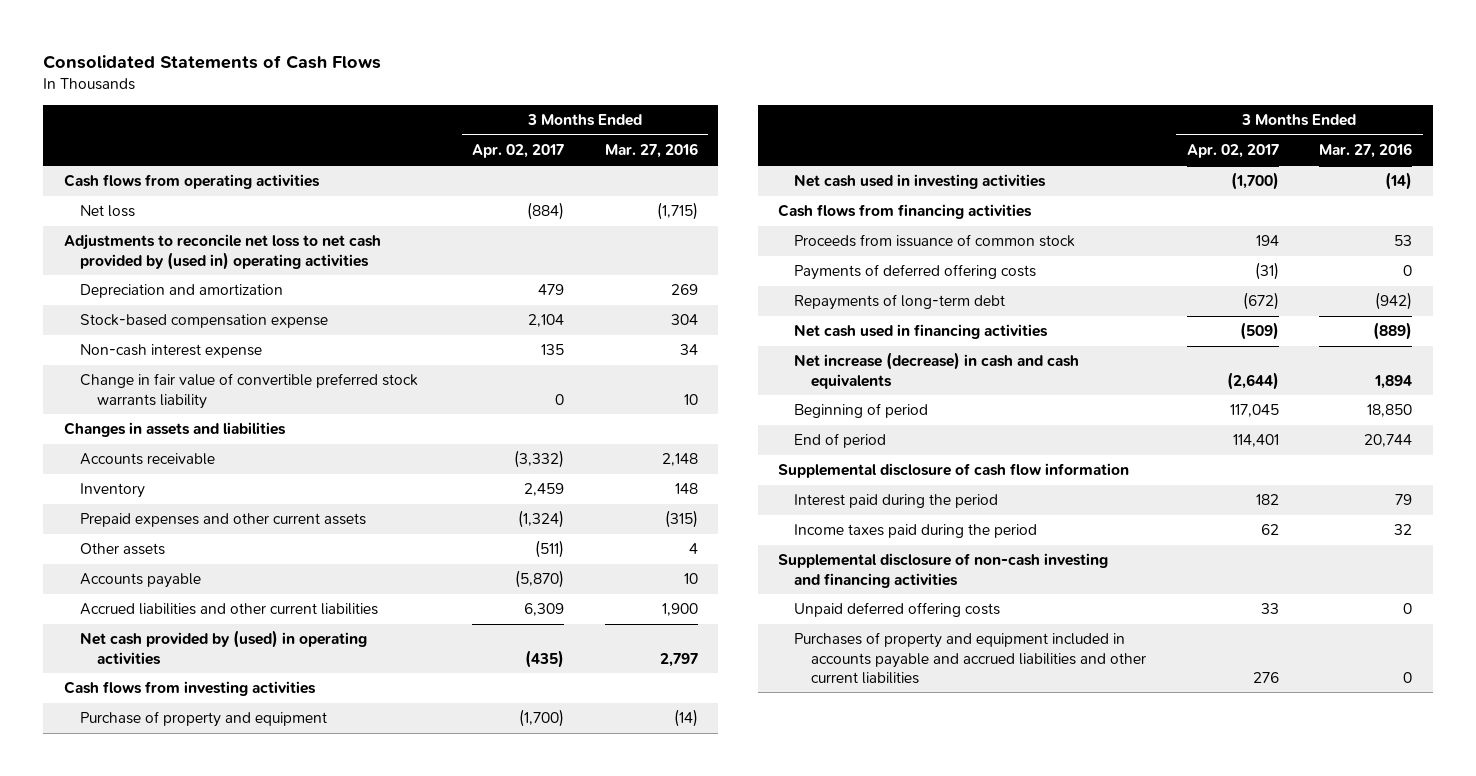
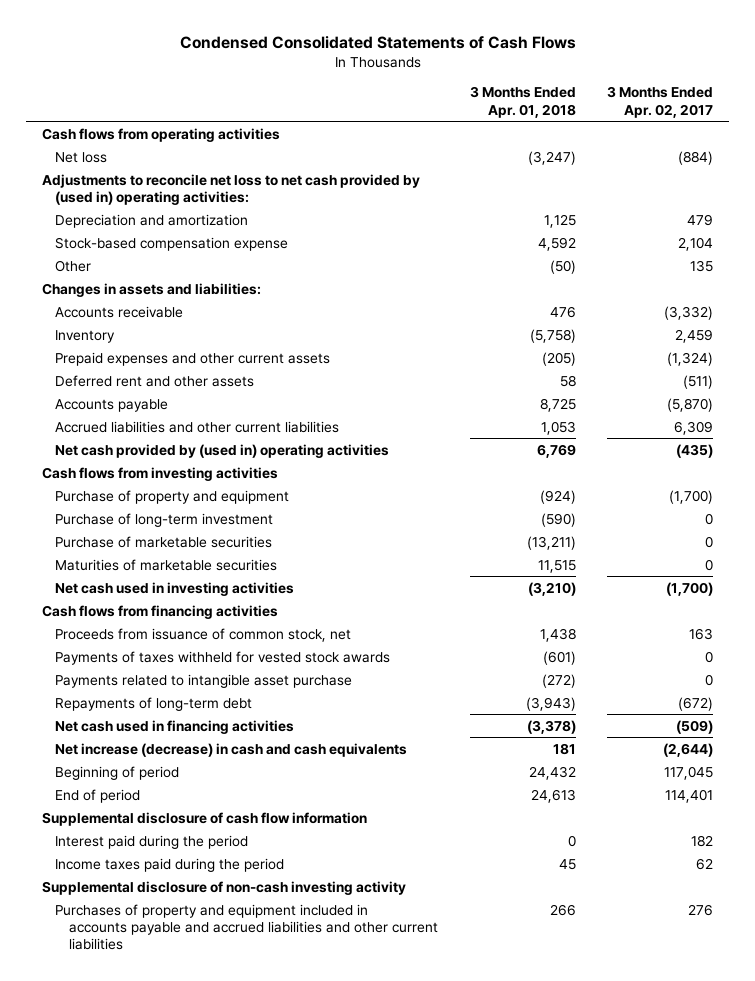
- Consolidated Statements of Cash Flows
+ Condensed Consolidated Statements of Cash Flows
- | 3 Months Ended Apr. 02, 2017 | 3 Months Ended Mar. 27, 2016
+ | 3 Months Ended Apr. 01, 2018 | 3 Months Ended Apr. 02, 2017
- Adjustments to reconcile net loss to net cash provided by (used in) operating activities
+ Adjustments to reconcile net loss to net cash provided by (used in) operating activities:
- Non-cash interest expense | 135 | 34
- Change in fair value of convertible preferred stock warrants liability | 0 | 10
- Changes in assets and liabilities
+ Other | (50) | 135
+ Changes in assets and liabilities:
- Other assets | (511) | 4
+ Deferred rent and other assets | 58 | (511)
- Net cash provided by (used) in operating activities | (435) | 2,797
+ Net cash provided by (used in) operating activities | 6,769 | (435)
+ Purchase of long-term investment | (590) | 0
+ Purchase of marketable securities | (13,211) | 0
+ Maturities of marketable securities | 11,515 | 0
- Proceeds from issuance of common stock | 194 | 53
- Payments of deferred offering costs | (31) | 0
+ Proceeds from issuance of common stock, net | 1,438 | 163
+ Payments of taxes withheld for vested stock awards | (601) | 0
+ Payments related to intangible asset purchase | (272) | 0
- Supplemental disclosure of non-cash investing and financing activities
- Unpaid deferred offering costs | 33 | 0
+ Supplemental disclosure of non-cash investing activity

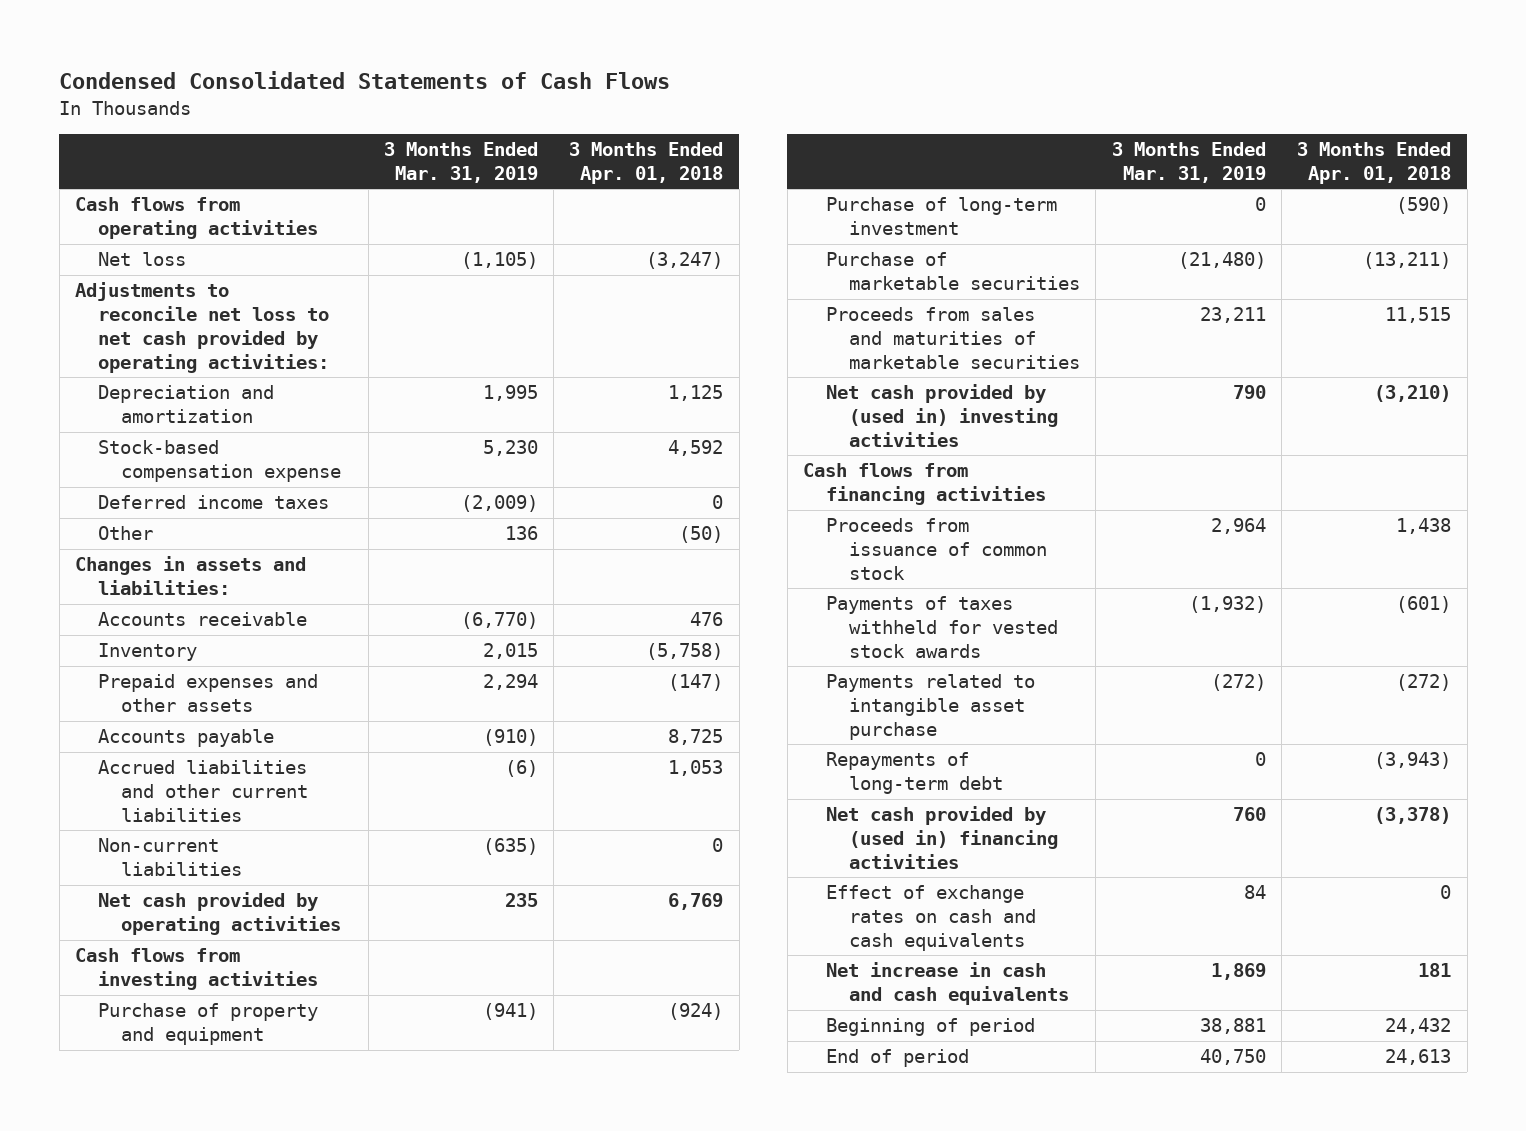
- | 3 Months Ended Apr. 01, 2018 | 3 Months Ended Apr. 02, 2017
+ | 3 Months Ended Mar. 31, 2019 | 3 Months Ended Apr. 01, 2018
- Adjustments to reconcile net loss to net cash provided by (used in) operating activities:
+ Adjustments to reconcile net loss to net cash provided by operating activities:
+ Deferred income taxes | (2,009) | 0
- Prepaid expenses and other current assets | (205) | (1,324)
- Deferred rent and other assets | 58 | (511)
+ Prepaid expenses and other assets | 2,294 | (147)
- Net cash provided by (used in) operating activities | 6,769 | (435)
+ Non-current liabilities | (635) | 0
+ Net cash provided by operating activities | 235 | 6,769
- Maturities of marketable securities | 11,515 | 0
- Net cash used in investing activities | (3,210) | (1,700)
+ Proceeds from sales and maturities of marketable securities | 23,211 | 11,515
+ Net cash provided by (used in) investing activities | 790 | (3,210)
- Proceeds from issuance of common stock, net | 1,438 | 163
+ Proceeds from issuance of common stock | 2,964 | 1,438
- Net cash used in financing activities | (3,378) | (509)
- Net increase (decrease) in cash and cash equivalents | 181 | (2,644)
+ Net cash provided by (used in) financing activities | 760 | (3,378)
+ Effect of exchange rates on cash and cash equivalents | 84 | 0
+ Net increase in cash and cash equivalents | 1,869 | 181
- Supplemental disclosure of cash flow information
- Interest paid during the period | 0 | 182
- Income taxes paid during the period | 45 | 62
- Supplemental disclosure of non-cash investing activity
- Purchases of property and equipment included in accounts payable and accrued liabilities and other current liabilities | 266 | 276

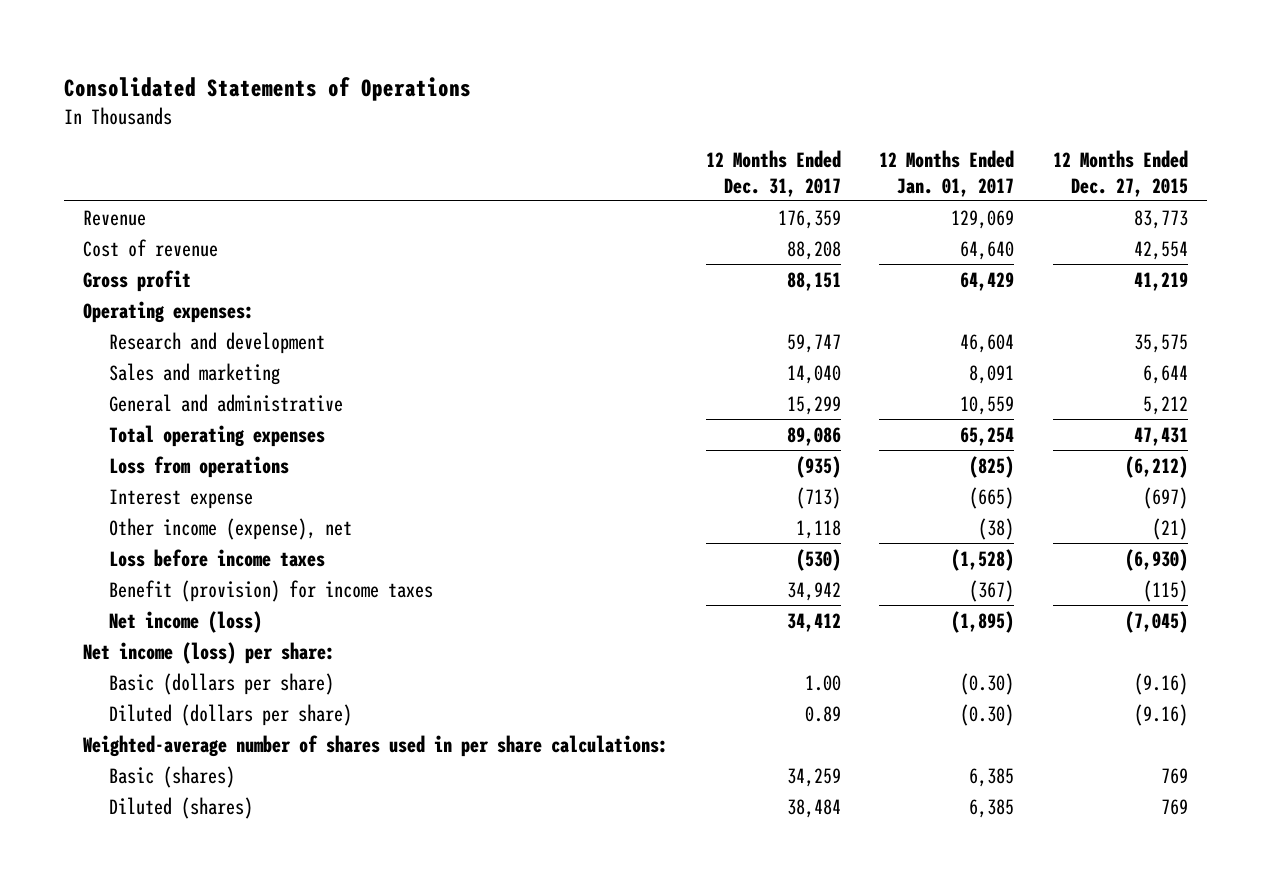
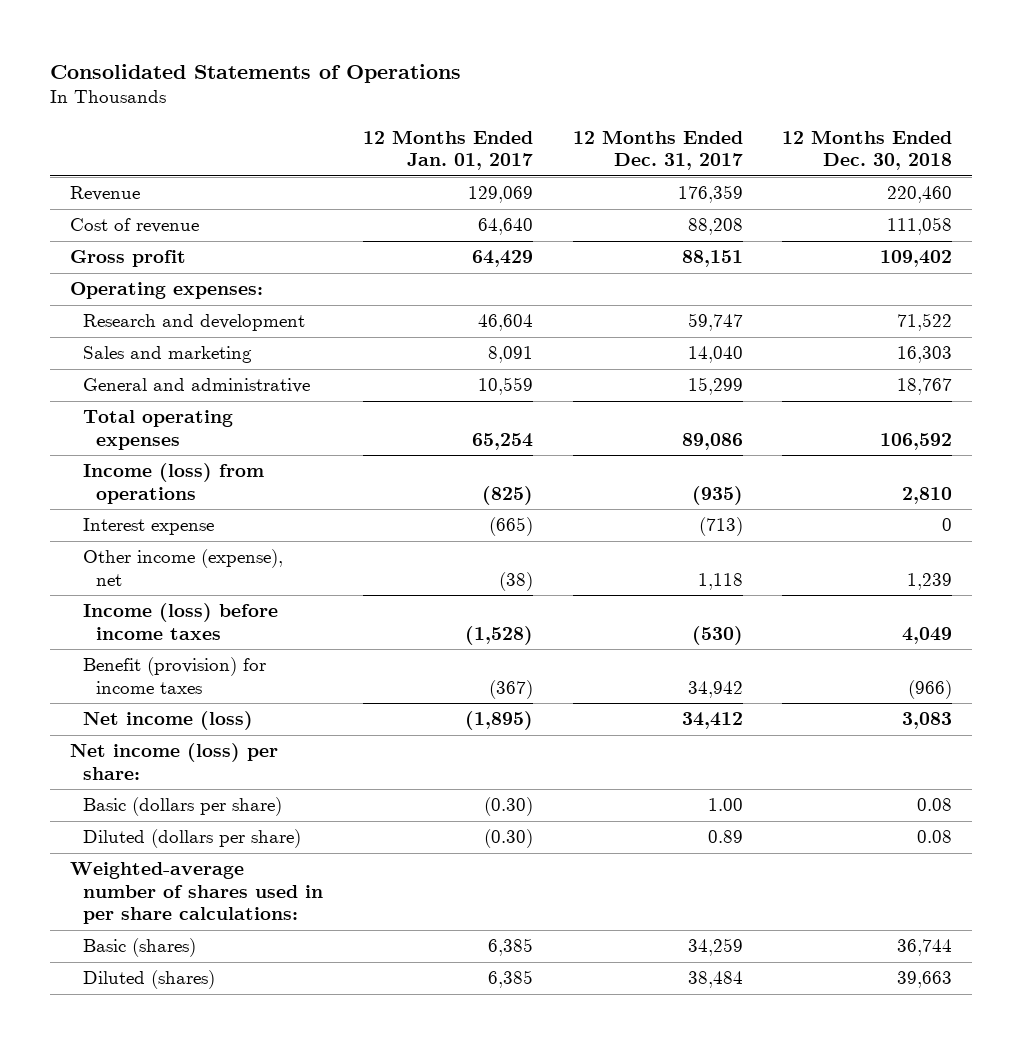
- | 12 Months Ended Dec. 31, 2017 | 12 Months Ended Jan. 01, 2017 | 12 Months Ended Dec. 27, 2015
+ | 12 Months Ended Jan. 01, 2017 | 12 Months Ended Dec. 31, 2017 | 12 Months Ended Dec. 30, 2018
- Loss from operations | (935) | (825) | (6,212)
+ Income (loss) from operations | (825) | (935) | 2,810
- Loss before income taxes | (530) | (1,528) | (6,930)
+ Income (loss) before income taxes | (1,528) | (530) | 4,049

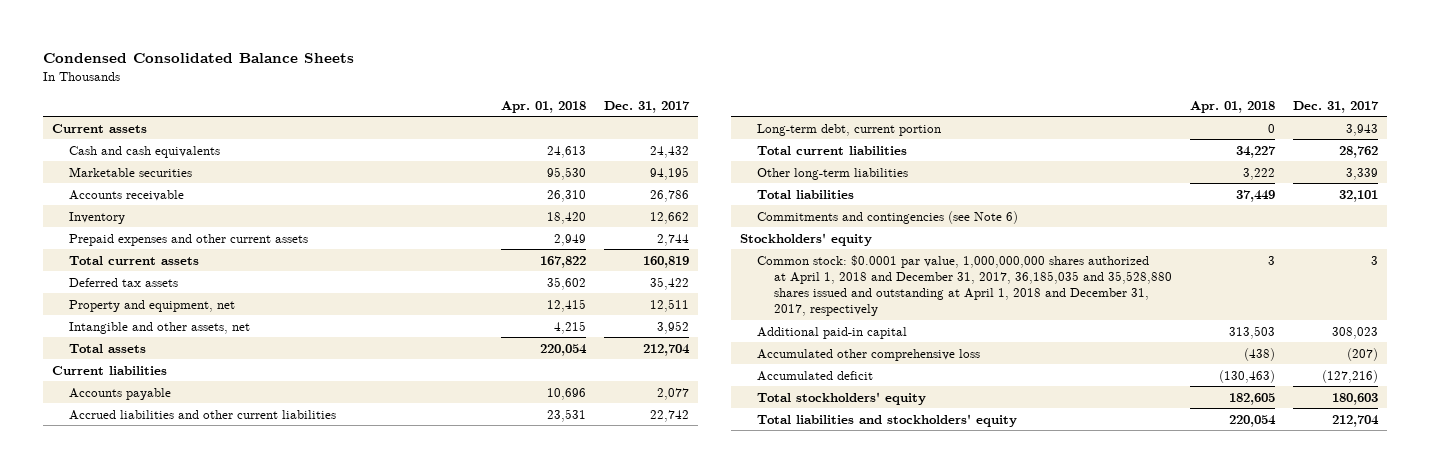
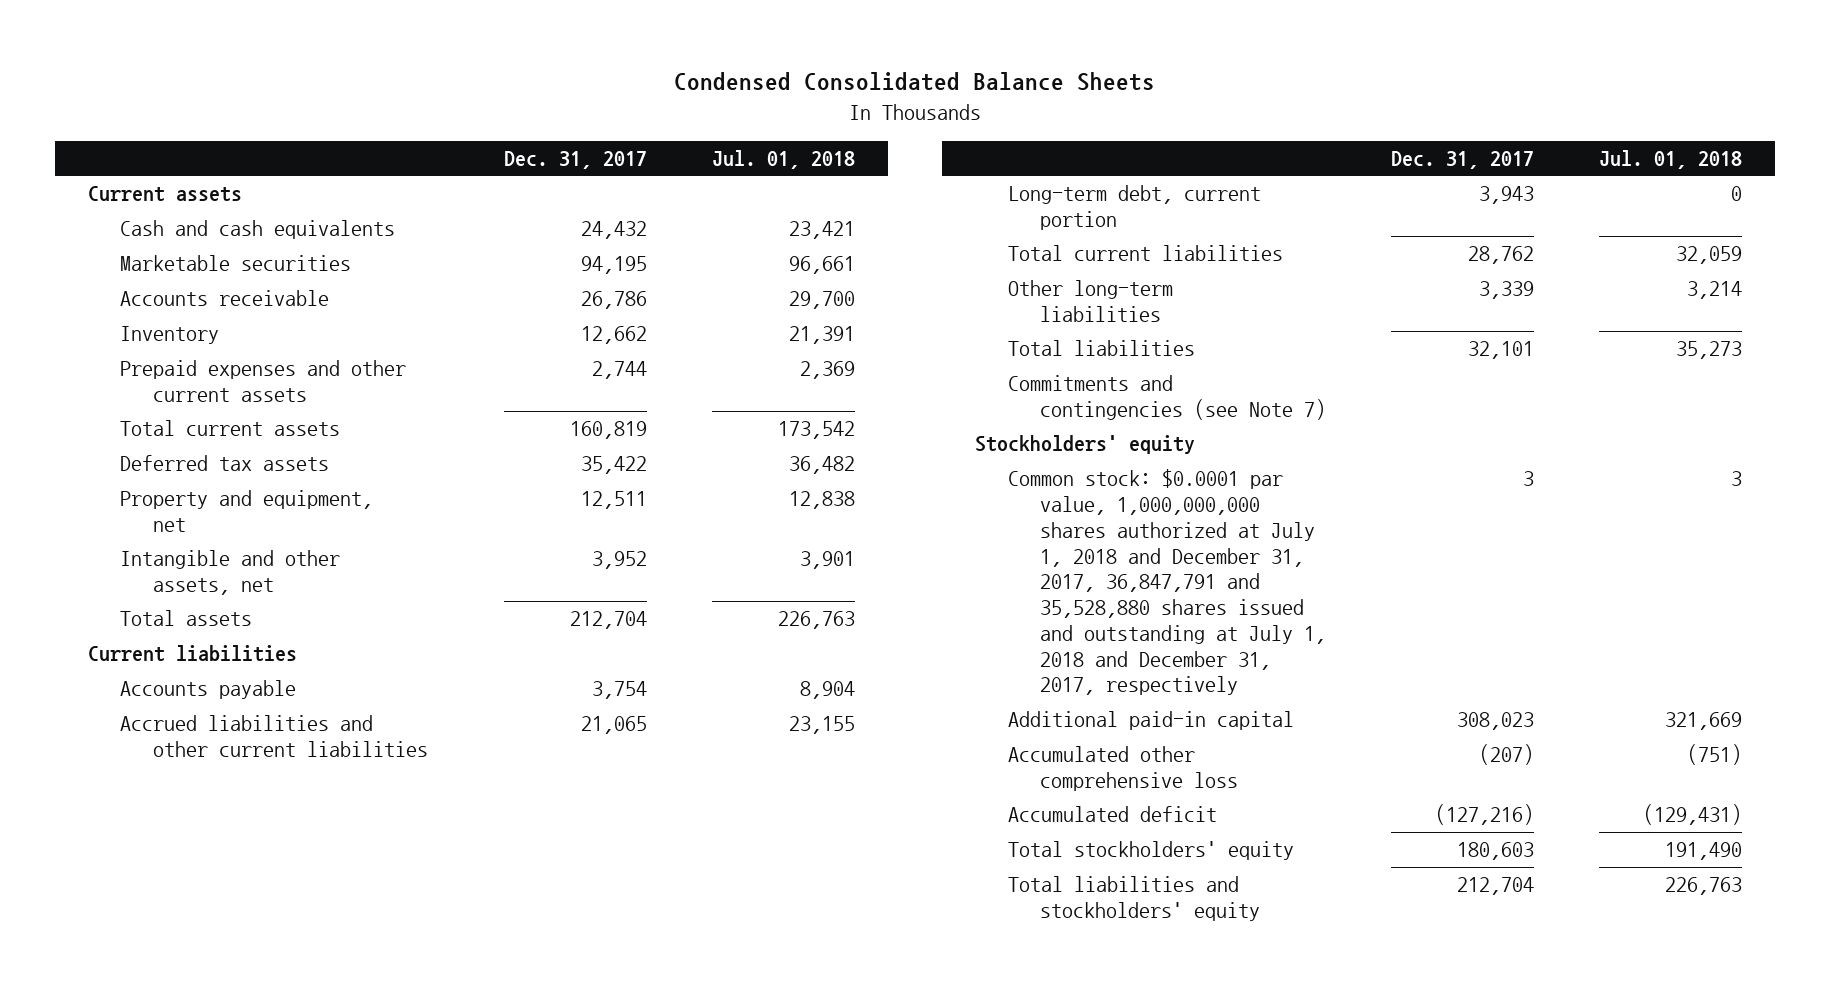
- | Apr. 01, 2018 | Dec. 31, 2017
+ | Dec. 31, 2017 | Jul. 01, 2018
- Accounts payable | 10,696 | 2,077
- Accrued liabilities and other current liabilities | 23,531 | 22,742
+ Accounts payable | 3,754 | 8,904
+ Accrued liabilities and other current liabilities | 21,065 | 23,155
- Commitments and contingencies (see Note 6)
+ Commitments and contingencies (see Note 7)
- Common stock: $0.0001 par value, 1,000,000,000 shares authorized at April 1, 2018 and December 31, 2017, 36,185,035 and 35,528,880 shares issued and outstanding at April 1, 2018 and December 31, 2017, respectively | 3 | 3
+ Common stock: $0.0001 par value, 1,000,000,000 shares authorized at July 1, 2018 and December 31, 2017, 36,847,791 and 35,528,880 shares issued and outstanding at July 1, 2018 and December 31, 2017, respectively | 3 | 3

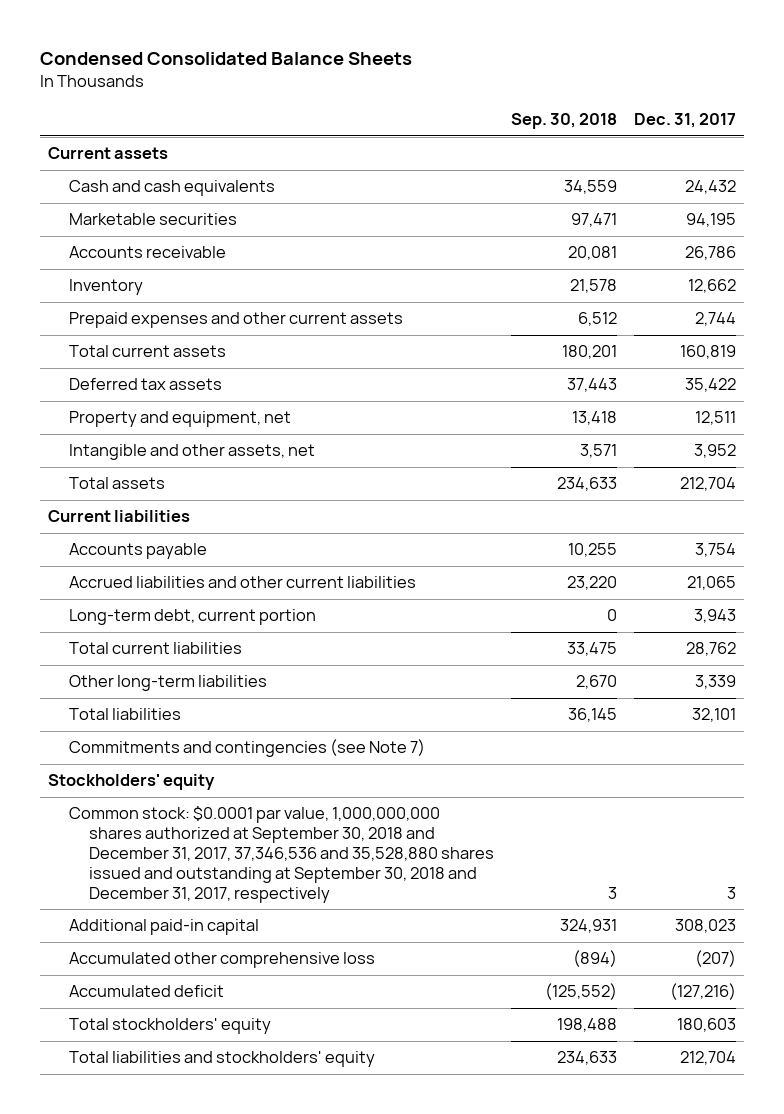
- | Dec. 31, 2017 | Jul. 01, 2018
+ | Sep. 30, 2018 | Dec. 31, 2017
- Common stock: $0.0001 par value, 1,000,000,000 shares authorized at July 1, 2018 and December 31, 2017, 36,847,791 and 35,528,880 shares issued and outstanding at July 1, 2018 and December 31, 2017, respectively | 3 | 3
+ Common stock: $0.0001 par value, 1,000,000,000 shares authorized at September 30, 2018 and December 31, 2017, 37,346,536 and 35,528,880 shares issued and outstanding at September 30, 2018 and December 31, 2017, respectively | 3 | 3

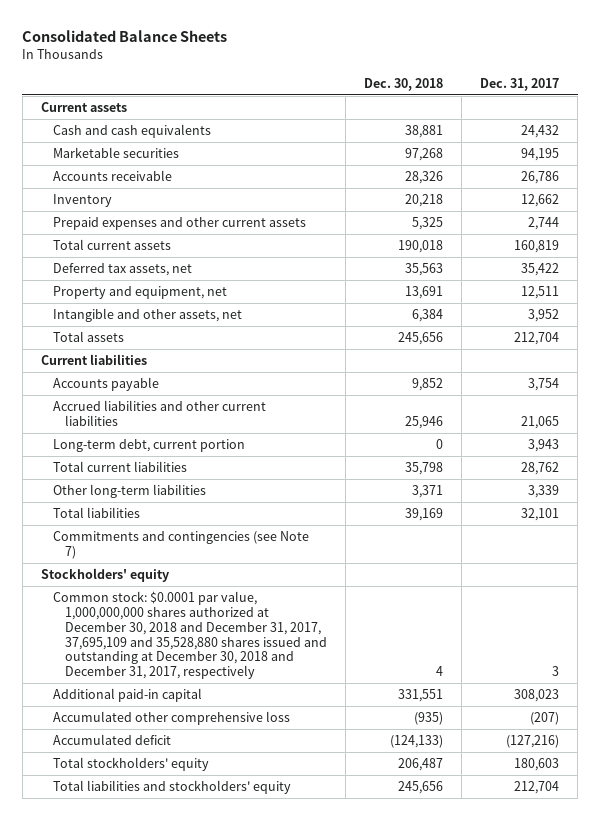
- Condensed Consolidated Balance Sheets
+ Consolidated Balance Sheets
- | Sep. 30, 2018 | Dec. 31, 2017
+ | Dec. 30, 2018 | Dec. 31, 2017
- Deferred tax assets | 37,443 | 35,422
+ Deferred tax assets, net | 35,563 | 35,422
- Common stock: $0.0001 par value, 1,000,000,000 shares authorized at September 30, 2018 and December 31, 2017, 37,346,536 and 35,528,880 shares issued and outstanding at September 30, 2018 and December 31, 2017, respectively | 3 | 3
+ Common stock: $0.0001 par value, 1,000,000,000 shares authorized at December 30, 2018 and December 31, 2017, 37,695,109 and 35,528,880 shares issued and outstanding at December 30, 2018 and December 31, 2017, respectively | 4 | 3

